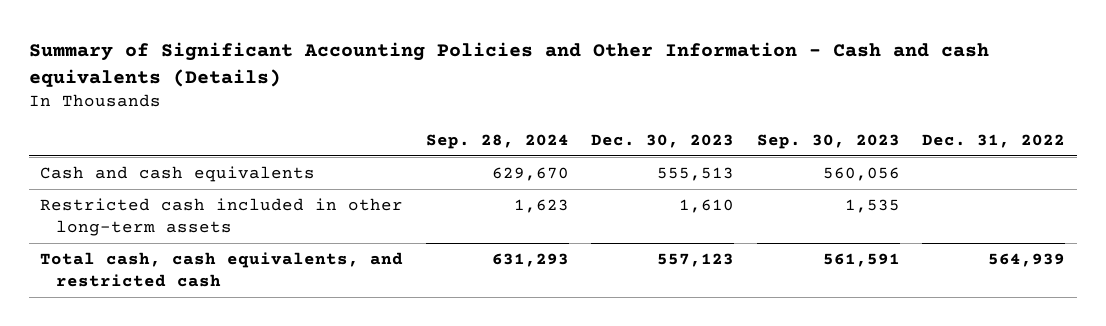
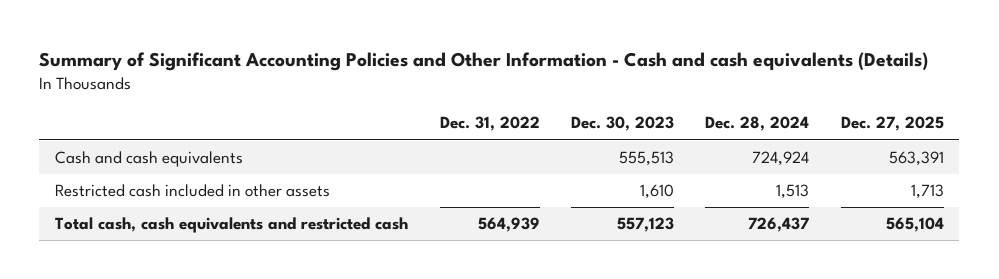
- | Sep. 28, 2024 | Dec. 30, 2023 | Sep. 30, 2023 | Dec. 31, 2022
+ | Dec. 31, 2022 | Dec. 30, 2023 | Dec. 28, 2024 | Dec. 27, 2025
- Restricted cash included in other long-term assets | 1,623 | 1,610 | 1,535 |
- Total cash, cash equivalents, and restricted cash | 631,293 | 557,123 | 561,591 | 564,939
+ Restricted cash included in other assets | | 1,610 | 1,513 | 1,713
+ Total cash, cash equivalents and restricted cash | 564,939 | 557,123 | 726,437 | 565,104

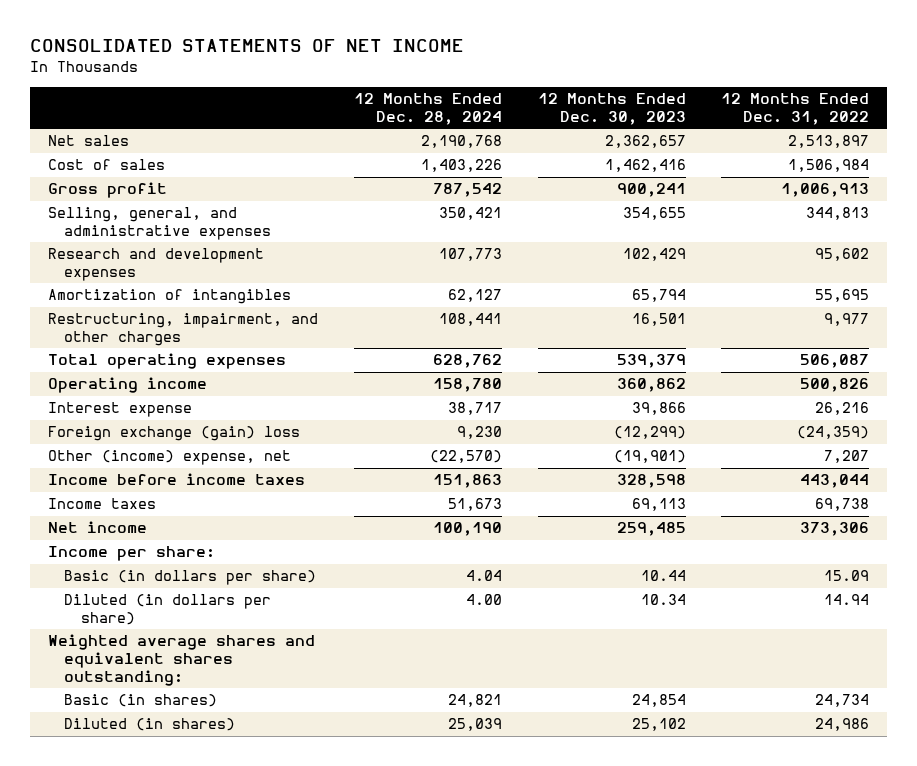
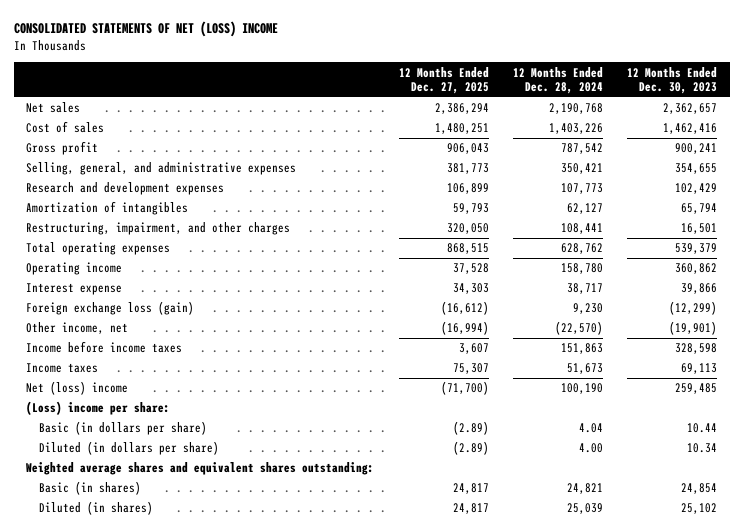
- CONSOLIDATED STATEMENTS OF NET INCOME
+ CONSOLIDATED STATEMENTS OF NET (LOSS) INCOME
- | 12 Months Ended Dec. 28, 2024 | 12 Months Ended Dec. 30, 2023 | 12 Months Ended Dec. 31, 2022
+ | 12 Months Ended Dec. 27, 2025 | 12 Months Ended Dec. 28, 2024 | 12 Months Ended Dec. 30, 2023
- Foreign exchange (gain) loss | 9,230 | (12,299) | (24,359)
- Other (income) expense, net | (22,570) | (19,901) | 7,207
+ Foreign exchange loss (gain) | (16,612) | 9,230 | (12,299)
+ Other income, net | (16,994) | (22,570) | (19,901)
- Net income | 100,190 | 259,485 | 373,306
- Income per share:
+ Net (loss) income | (71,700) | 100,190 | 259,485
+ (Loss) income per share:

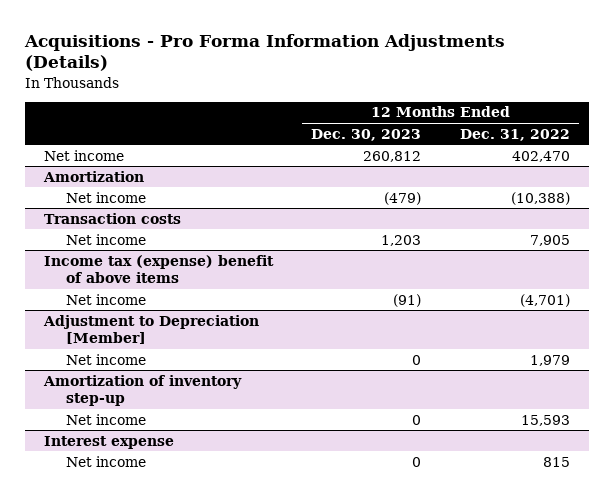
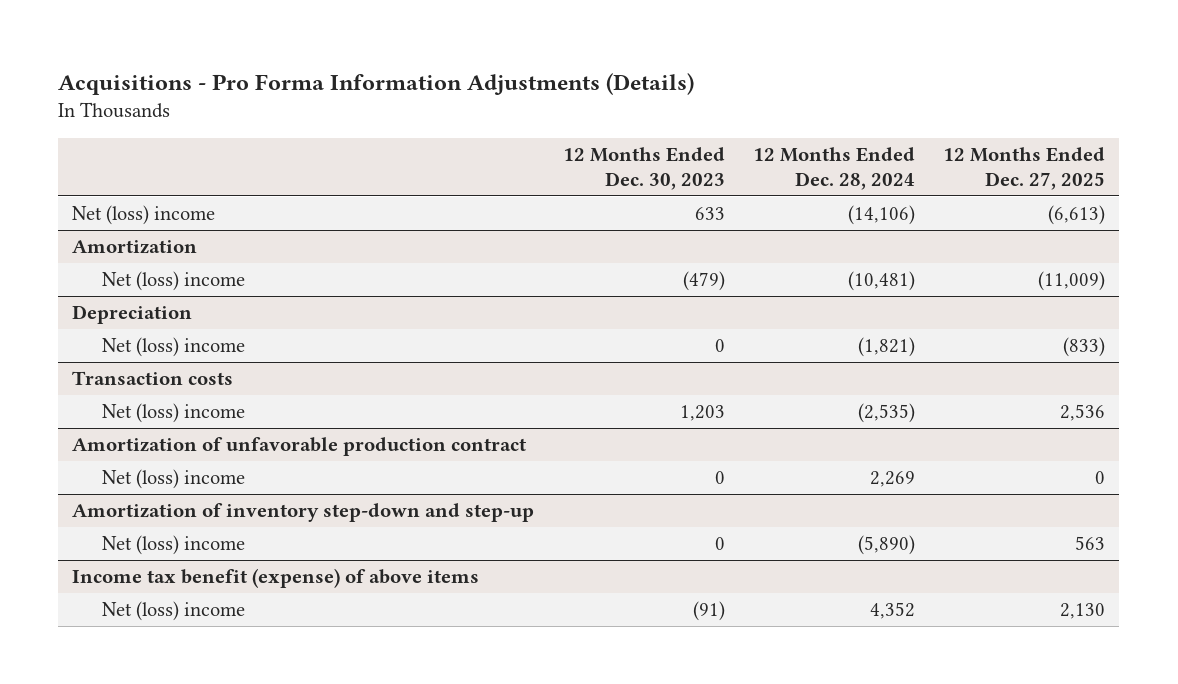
- | 12 Months Ended Dec. 30, 2023 | 12 Months Ended Dec. 31, 2022
+ | 12 Months Ended Dec. 30, 2023 | 12 Months Ended Dec. 28, 2024 | 12 Months Ended Dec. 27, 2025
- Net income | 260,812 | 402,470
+ Net (loss) income | 633 | (14,106) | (6,613)
@ Amortization
- Net income | (479) | (10,388)
+ Net (loss) income | (479) | (10,481) | (11,009)
+ Depreciation
+ Net (loss) income | 0 | (1,821) | (833)
@ Transaction costs
- Net income | 1,203 | 7,905
- Income tax (expense) benefit of above items
- Net income | (91) | (4,701)
- Adjustment to Depreciation [Member]
- Net income | 0 | 1,979
- Amortization of inventory step-up
- Net income | 0 | 15,593
- Interest expense
- Net income | 0 | 815
@ Transaction costs
+ Net (loss) income | 1,203 | (2,535) | 2,536
+ Amortization of unfavorable production contract
+ Net (loss) income | 0 | 2,269 | 0
+ Amortization of inventory step-down and step-up
+ Net (loss) income | 0 | (5,890) | 563
+ Income tax benefit (expense) of above items
+ Net (loss) income | (91) | 4,352 | 2,130

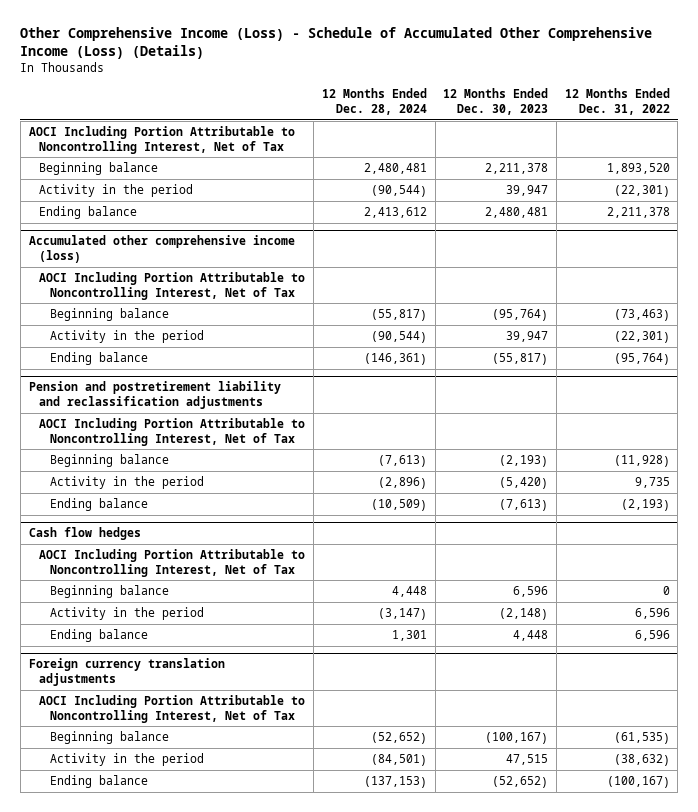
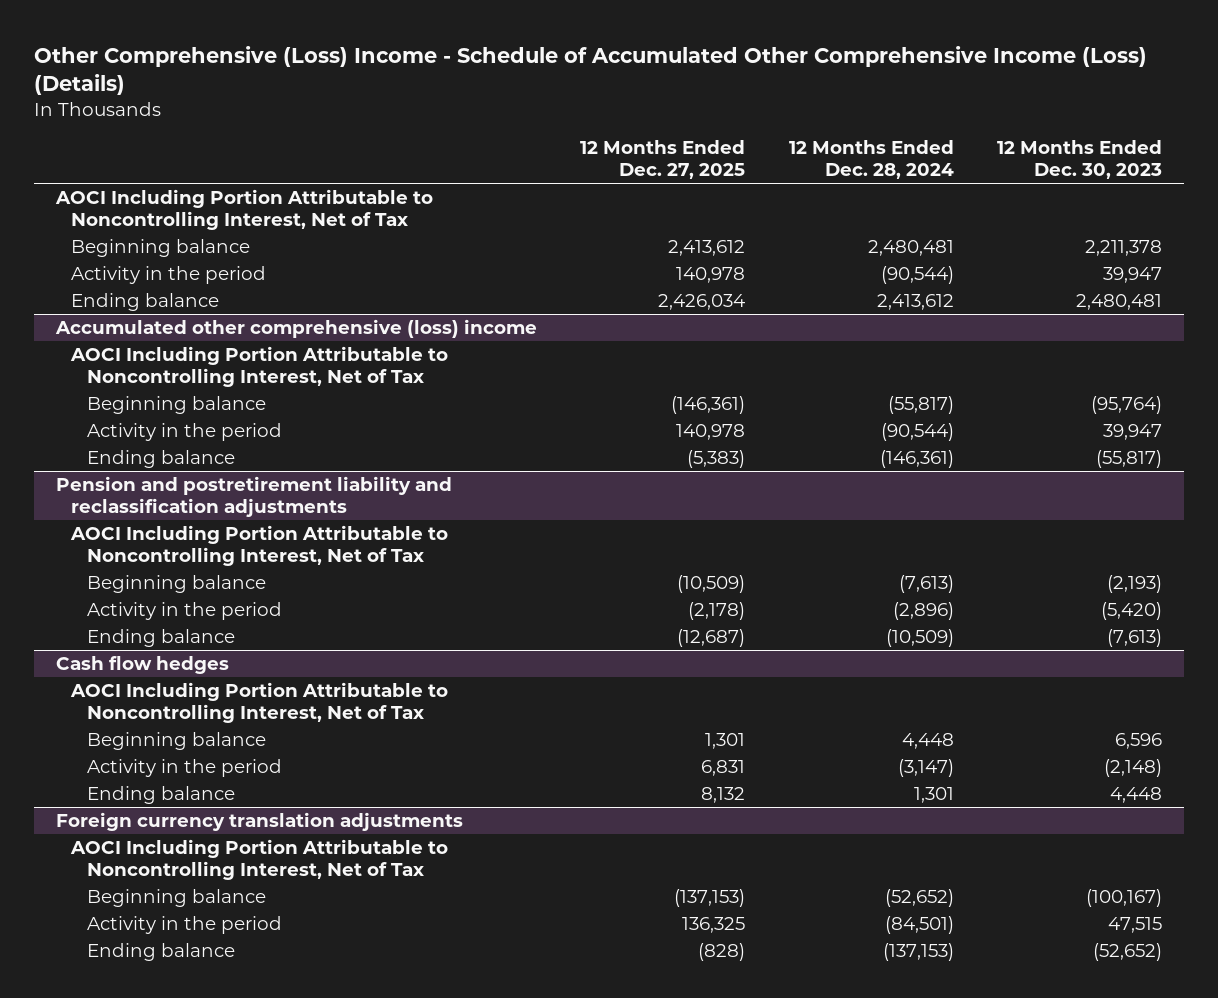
- Other Comprehensive Income (Loss) - Schedule of Accumulated Other Comprehensive Income (Loss) (Details)
+ Other Comprehensive (Loss) Income - Schedule of Accumulated Other Comprehensive Income (Loss) (Details)
- | 12 Months Ended Dec. 28, 2024 | 12 Months Ended Dec. 30, 2023 | 12 Months Ended Dec. 31, 2022
+ | 12 Months Ended Dec. 27, 2025 | 12 Months Ended Dec. 28, 2024 | 12 Months Ended Dec. 30, 2023
- Accumulated other comprehensive income (loss)
+ Accumulated other comprehensive (loss) income

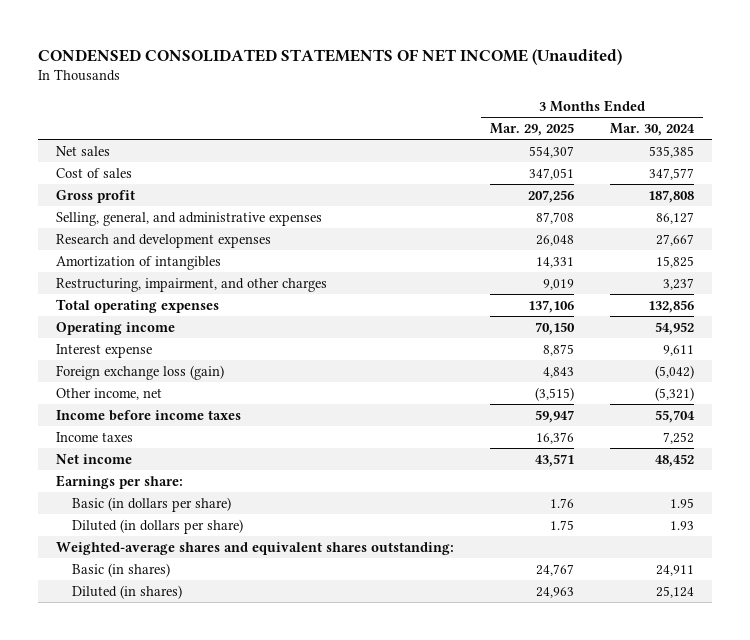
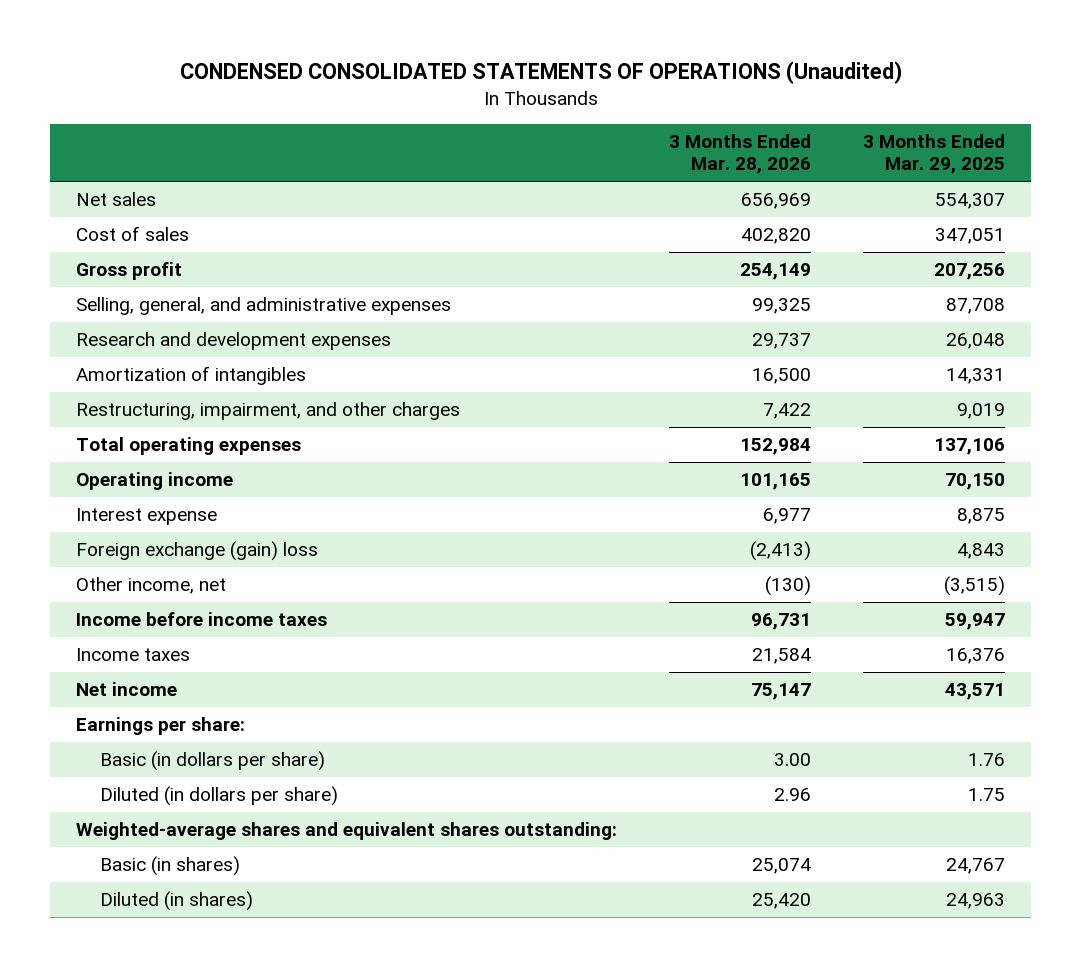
- CONDENSED CONSOLIDATED STATEMENTS OF NET INCOME (Unaudited)
+ CONDENSED CONSOLIDATED STATEMENTS OF OPERATIONS (Unaudited)
- | 3 Months Ended Mar. 29, 2025 | 3 Months Ended Mar. 30, 2024
+ | 3 Months Ended Mar. 28, 2026 | 3 Months Ended Mar. 29, 2025
- Foreign exchange loss (gain) | 4,843 | (5,042)
+ Foreign exchange (gain) loss | (2,413) | 4,843

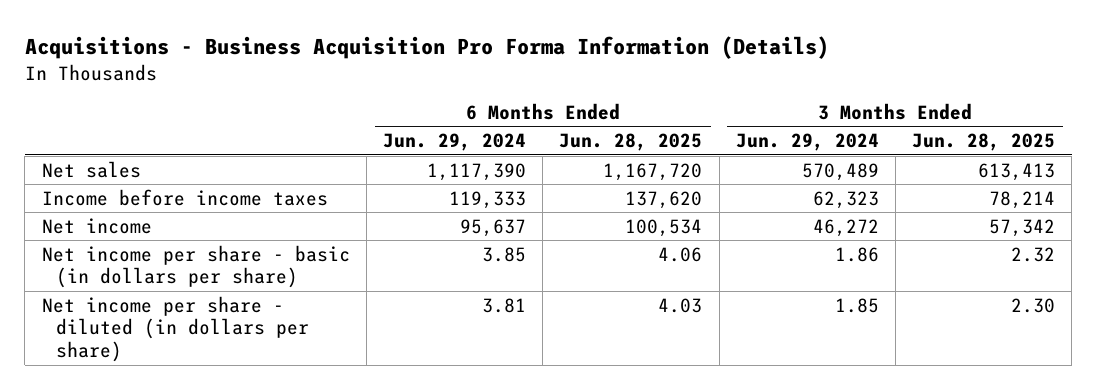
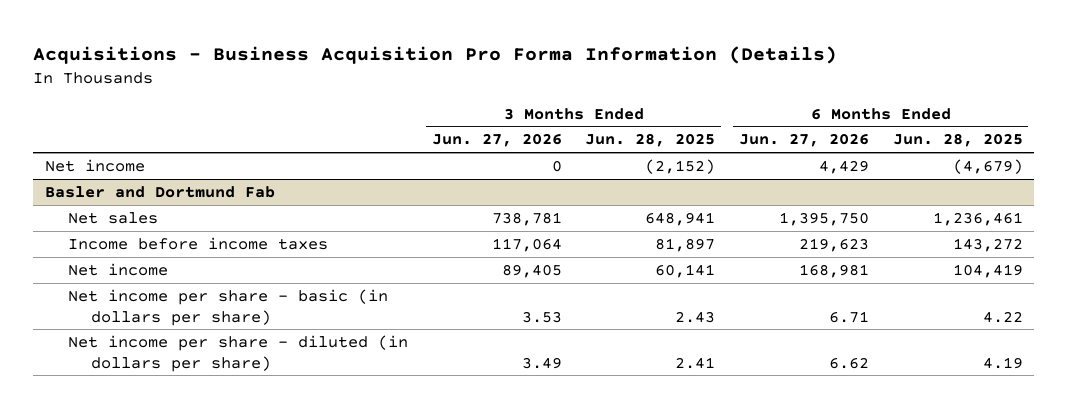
- | 6 Months Ended Jun. 29, 2024 | 6 Months Ended Jun. 28, 2025 | 3 Months Ended Jun. 29, 2024 | 3 Months Ended Jun. 28, 2025
+ | 3 Months Ended Jun. 27, 2026 | 3 Months Ended Jun. 28, 2025 | 6 Months Ended Jun. 27, 2026 | 6 Months Ended Jun. 28, 2025
- Net sales | 1,117,390 | 1,167,720 | 570,489 | 613,413
- Income before income taxes | 119,333 | 137,620 | 62,323 | 78,214
- Net income | 95,637 | 100,534 | 46,272 | 57,342
- Net income per share - basic (in dollars per share) | 3.85 | 4.06 | 1.86 | 2.32
- Net income per share - diluted (in dollars per share) | 3.81 | 4.03 | 1.85 | 2.30
+ Net income | 0 | (2,152) | 4,429 | (4,679)
+ Basler and Dortmund Fab
+ Net sales | 738,781 | 648,941 | 1,395,750 | 1,236,461
+ Income before income taxes | 117,064 | 81,897 | 219,623 | 143,272
+ Net income | 89,405 | 60,141 | 168,981 | 104,419
+ Net income per share - basic (in dollars per share) | 3.53 | 2.43 | 6.71 | 4.22
+ Net income per share - diluted (in dollars per share) | 3.49 | 2.41 | 6.62 | 4.19

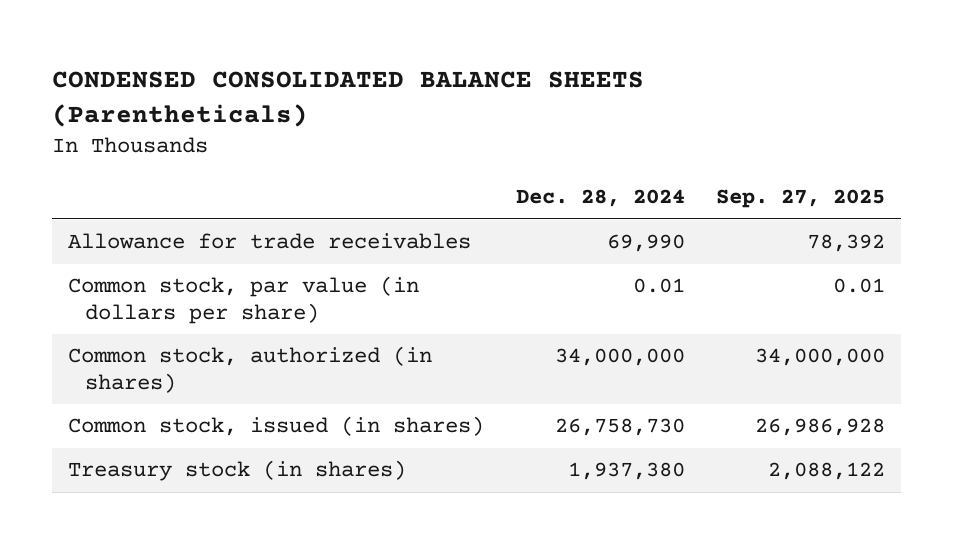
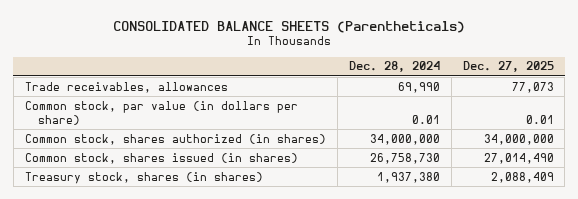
- CONDENSED CONSOLIDATED BALANCE SHEETS (Parentheticals)
+ CONSOLIDATED BALANCE SHEETS (Parentheticals)
- | Dec. 28, 2024 | Sep. 27, 2025
+ | Dec. 28, 2024 | Dec. 27, 2025
- Allowance for trade receivables | 69,990 | 78,392
+ Trade receivables, allowances | 69,990 | 77,073
- Common stock, authorized (in shares) | 34,000,000 | 34,000,000
- Common stock, issued (in shares) | 26,758,730 | 26,986,928
- Treasury stock (in shares) | 1,937,380 | 2,088,122
+ Common stock, shares authorized (in shares) | 34,000,000 | 34,000,000
+ Common stock, shares issued (in shares) | 26,758,730 | 27,014,490
+ Treasury stock, shares (in shares) | 1,937,380 | 2,088,409

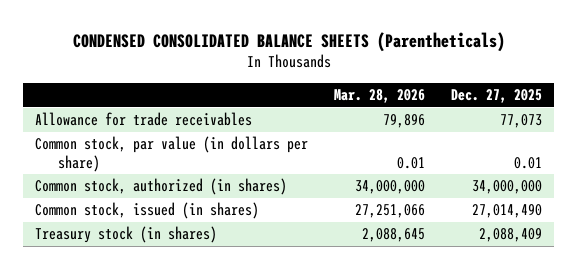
- CONSOLIDATED BALANCE SHEETS (Parentheticals)
+ CONDENSED CONSOLIDATED BALANCE SHEETS (Parentheticals)
- | Dec. 28, 2024 | Dec. 27, 2025
+ | Mar. 28, 2026 | Dec. 27, 2025
- Trade receivables, allowances | 69,990 | 77,073
+ Allowance for trade receivables | 79,896 | 77,073
- Common stock, shares authorized (in shares) | 34,000,000 | 34,000,000
- Common stock, shares issued (in shares) | 26,758,730 | 27,014,490
- Treasury stock, shares (in shares) | 1,937,380 | 2,088,409
+ Common stock, authorized (in shares) | 34,000,000 | 34,000,000
+ Common stock, issued (in shares) | 27,251,066 | 27,014,490
+ Treasury stock (in shares) | 2,088,645 | 2,088,409

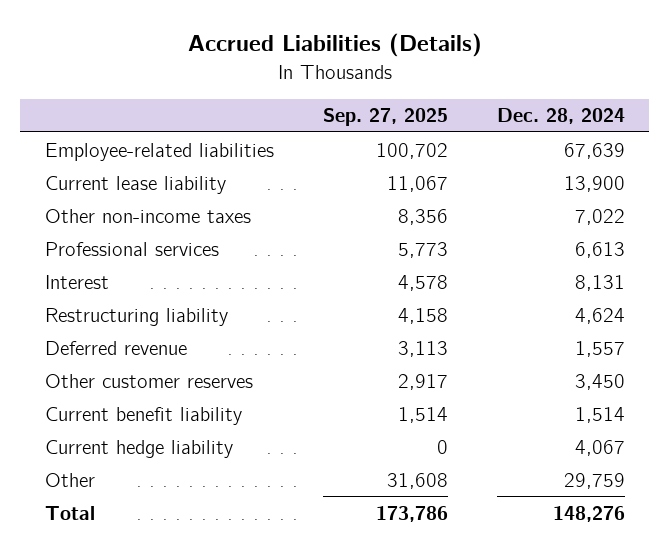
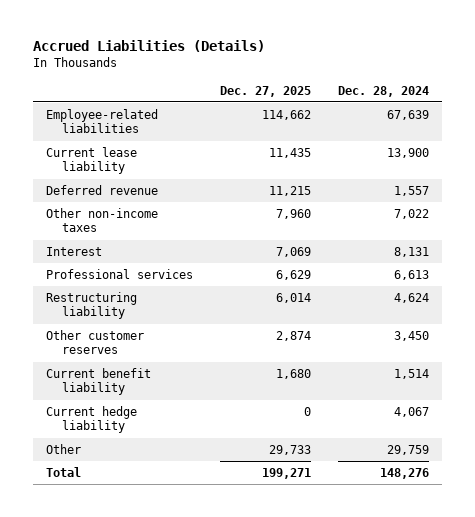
- | Sep. 27, 2025 | Dec. 28, 2024
+ | Dec. 27, 2025 | Dec. 28, 2024
moved up: Deferred revenue | 11,215 | 1,557
moved down: Professional services | 6,629 | 6,613

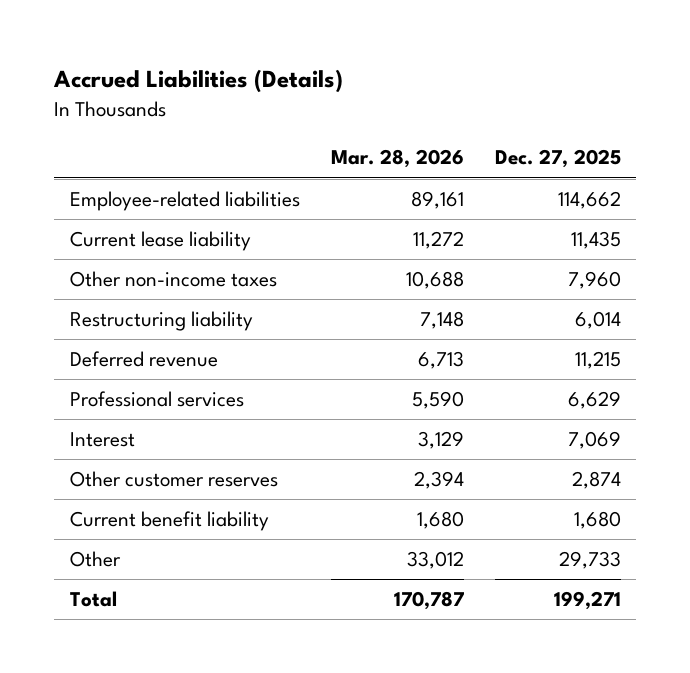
- | Dec. 27, 2025 | Dec. 28, 2024
+ | Mar. 28, 2026 | Dec. 27, 2025
moved down: Deferred revenue | 6,713 | 11,215
moved down: Professional services | 5,590 | 6,629
moved down: Interest | 3,129 | 7,069
- Current hedge liability | 0 | 4,067

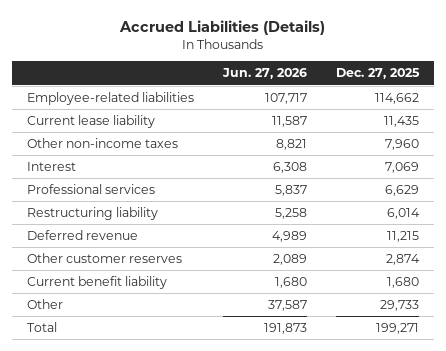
- | Mar. 28, 2026 | Dec. 27, 2025
+ | Jun. 27, 2026 | Dec. 27, 2025
moved up: Interest | 6,308 | 7,069
moved up: Professional services | 5,837 | 6,629

